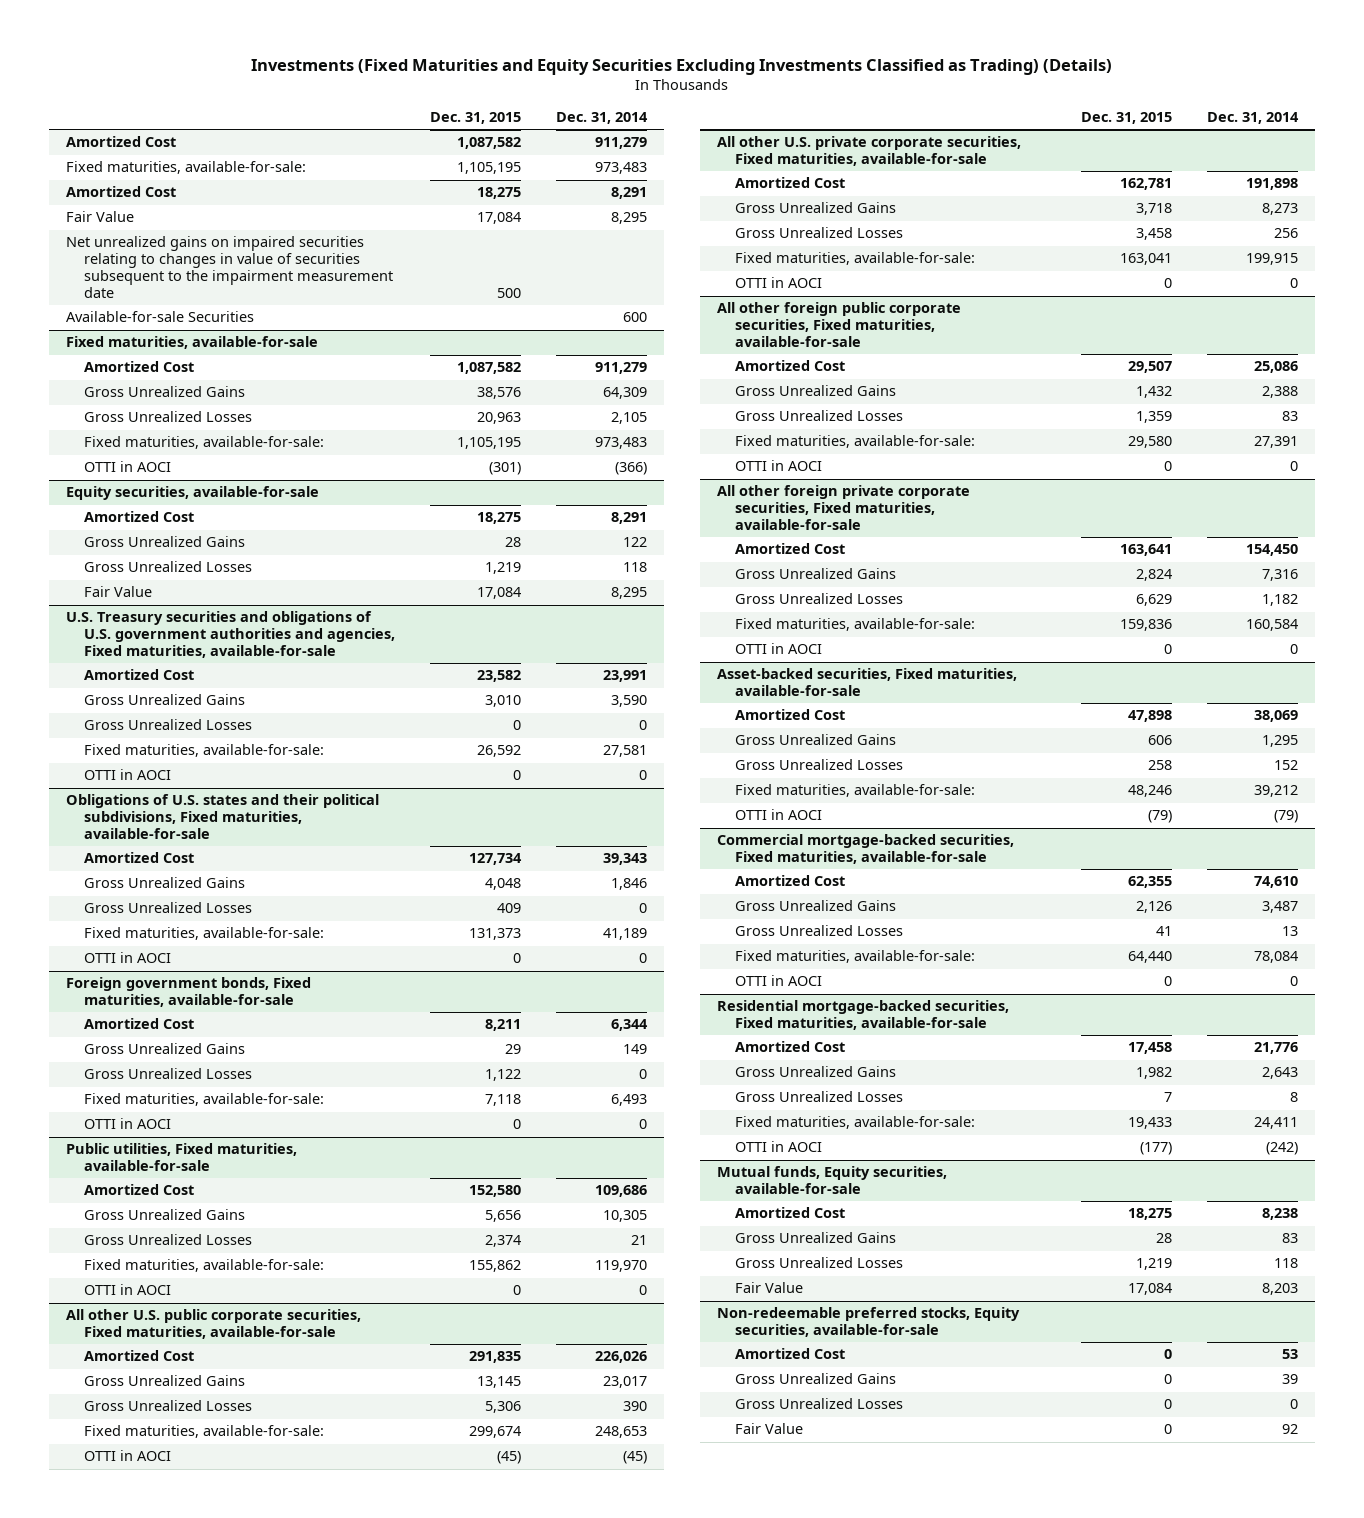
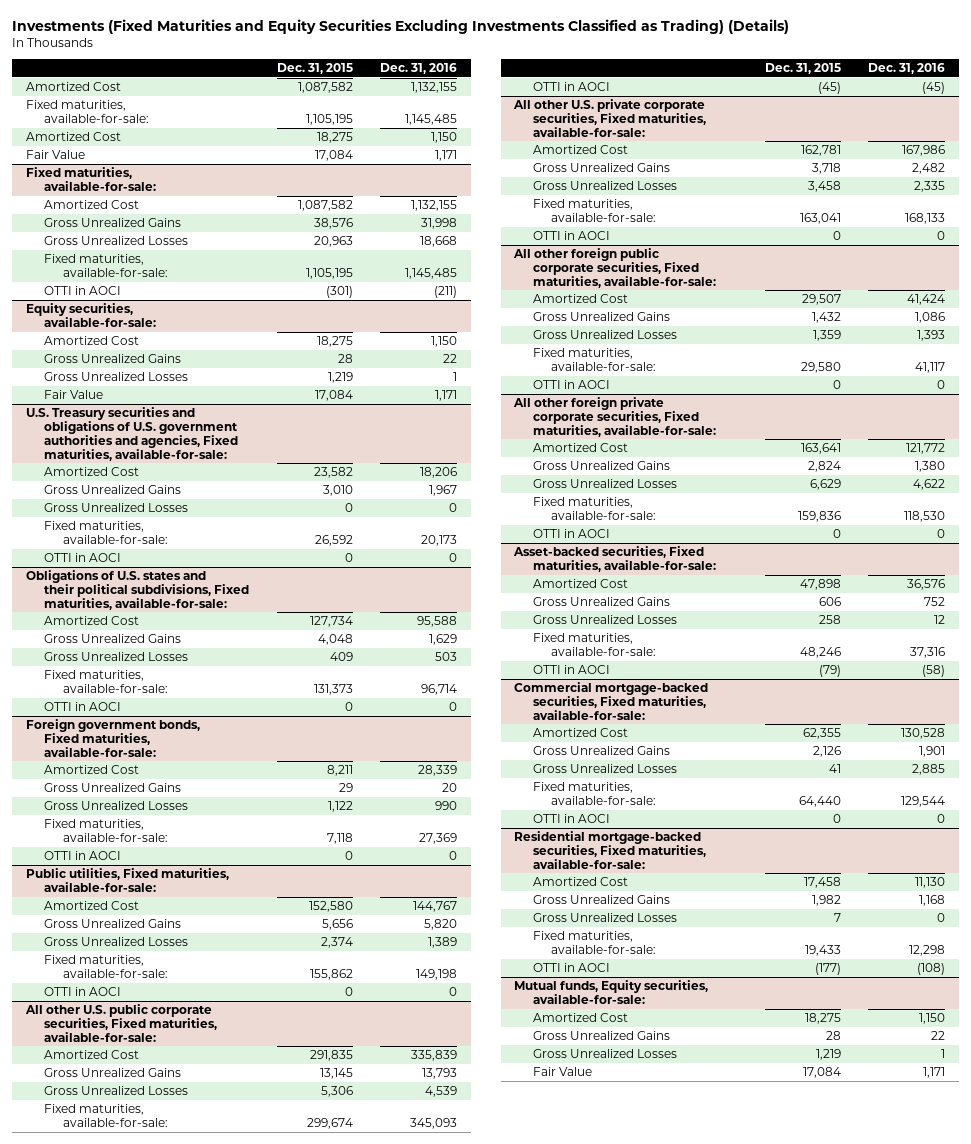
- | Dec. 31, 2015 | Dec. 31, 2014
+ | Dec. 31, 2015 | Dec. 31, 2016
- Net unrealized gains on impaired securities relating to changes in value of securities subsequent to the impairment measurement date | 500 |
- Available-for-sale Securities | | 600
- Fixed maturities, available-for-sale
+ Fixed maturities, available-for-sale:
- Equity securities, available-for-sale
+ Equity securities, available-for-sale:
- U.S. Treasury securities and obligations of U.S. government authorities and agencies, Fixed maturities, available-for-sale
+ U.S. Treasury securities and obligations of U.S. government authorities and agencies, Fixed maturities, available-for-sale:
- Obligations of U.S. states and their political subdivisions, Fixed maturities, available-for-sale
+ Obligations of U.S. states and their political subdivisions, Fixed maturities, available-for-sale:
- Foreign government bonds, Fixed maturities, available-for-sale
+ Foreign government bonds, Fixed maturities, available-for-sale:
- Public utilities, Fixed maturities, available-for-sale
+ Public utilities, Fixed maturities, available-for-sale:
- All other U.S. public corporate securities, Fixed maturities, available-for-sale
+ All other U.S. public corporate securities, Fixed maturities, available-for-sale:
- All other U.S. private corporate securities, Fixed maturities, available-for-sale
+ All other U.S. private corporate securities, Fixed maturities, available-for-sale:
- All other foreign public corporate securities, Fixed maturities, available-for-sale
+ All other foreign public corporate securities, Fixed maturities, available-for-sale:
- All other foreign private corporate securities, Fixed maturities, available-for-sale
+ All other foreign private corporate securities, Fixed maturities, available-for-sale:
- Asset-backed securities, Fixed maturities, available-for-sale
+ Asset-backed securities, Fixed maturities, available-for-sale:
- Commercial mortgage-backed securities, Fixed maturities, available-for-sale
+ Commercial mortgage-backed securities, Fixed maturities, available-for-sale:
- Residential mortgage-backed securities, Fixed maturities, available-for-sale
+ Residential mortgage-backed securities, Fixed maturities, available-for-sale:
- Mutual funds, Equity securities, available-for-sale
+ Mutual funds, Equity securities, available-for-sale:
- Non-redeemable preferred stocks, Equity securities, available-for-sale
- Amortized Cost | 0 | 53
- Gross Unrealized Gains | 0 | 39
- Gross Unrealized Losses | 0 | 0
- Fair Value | 0 | 92

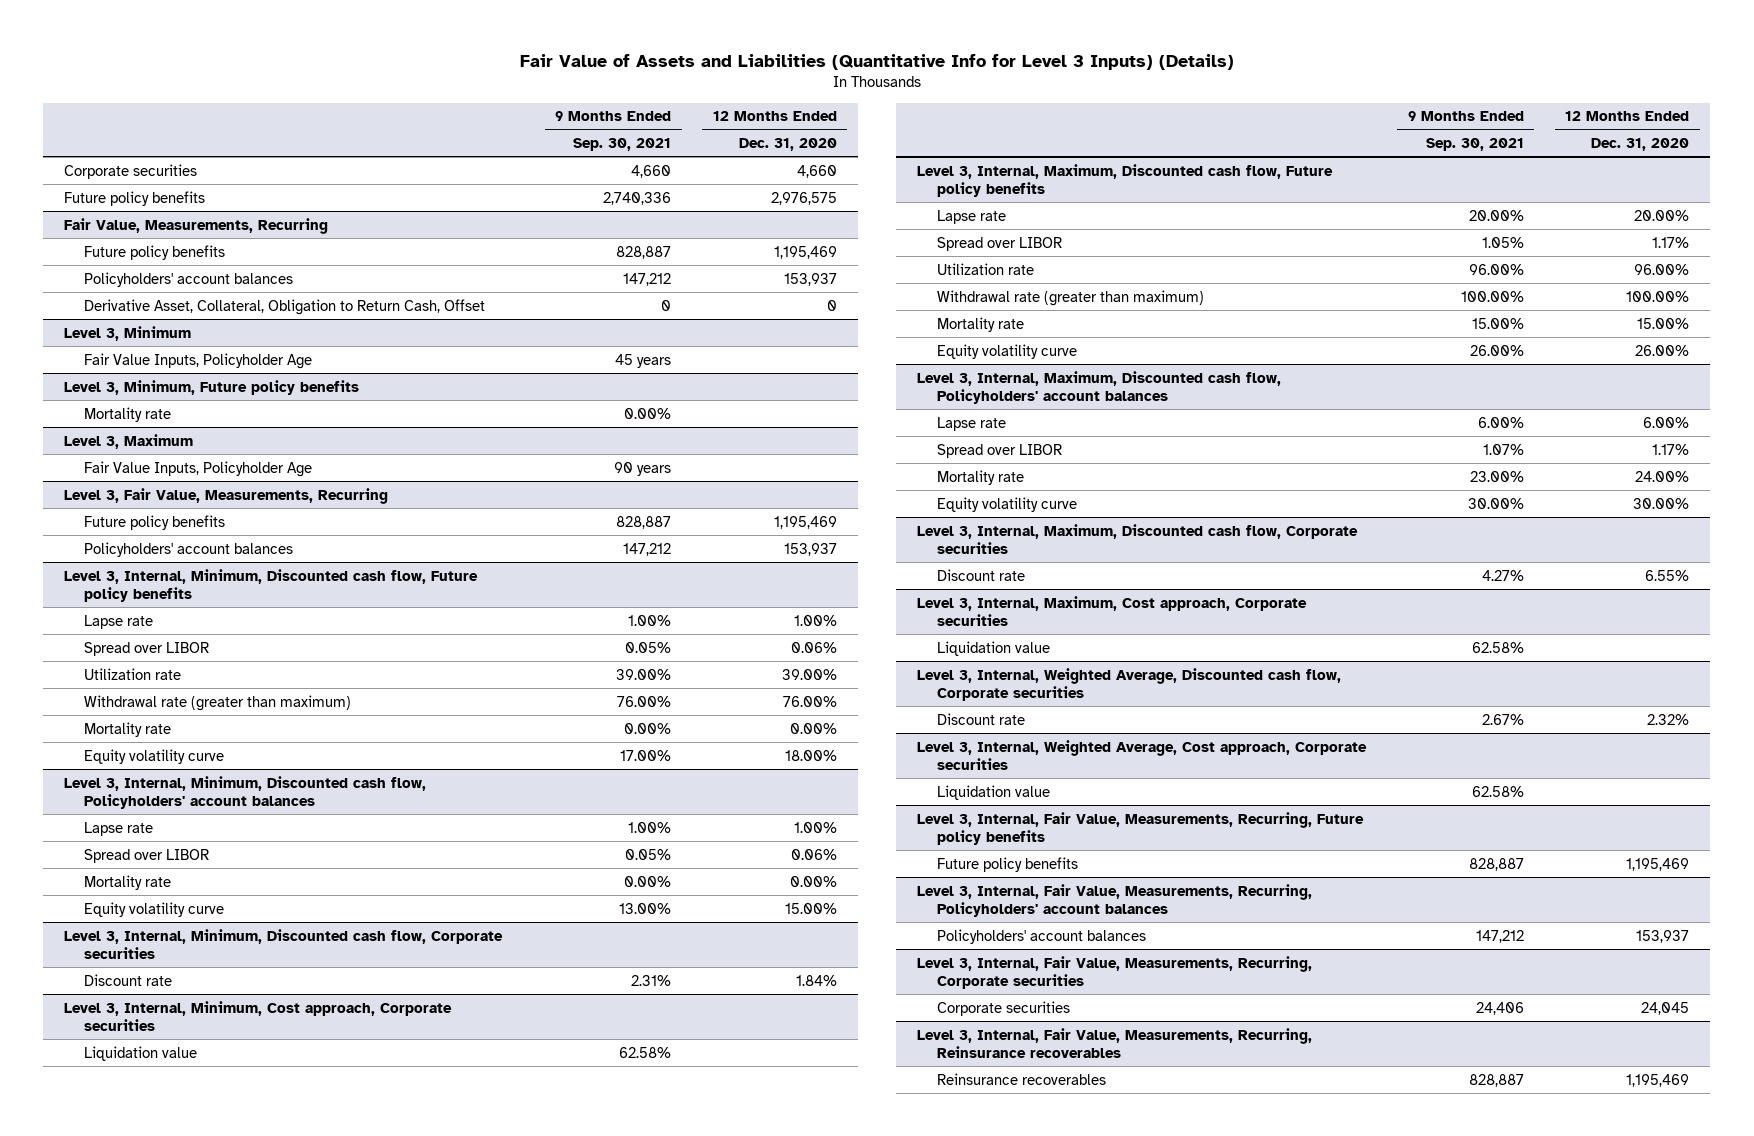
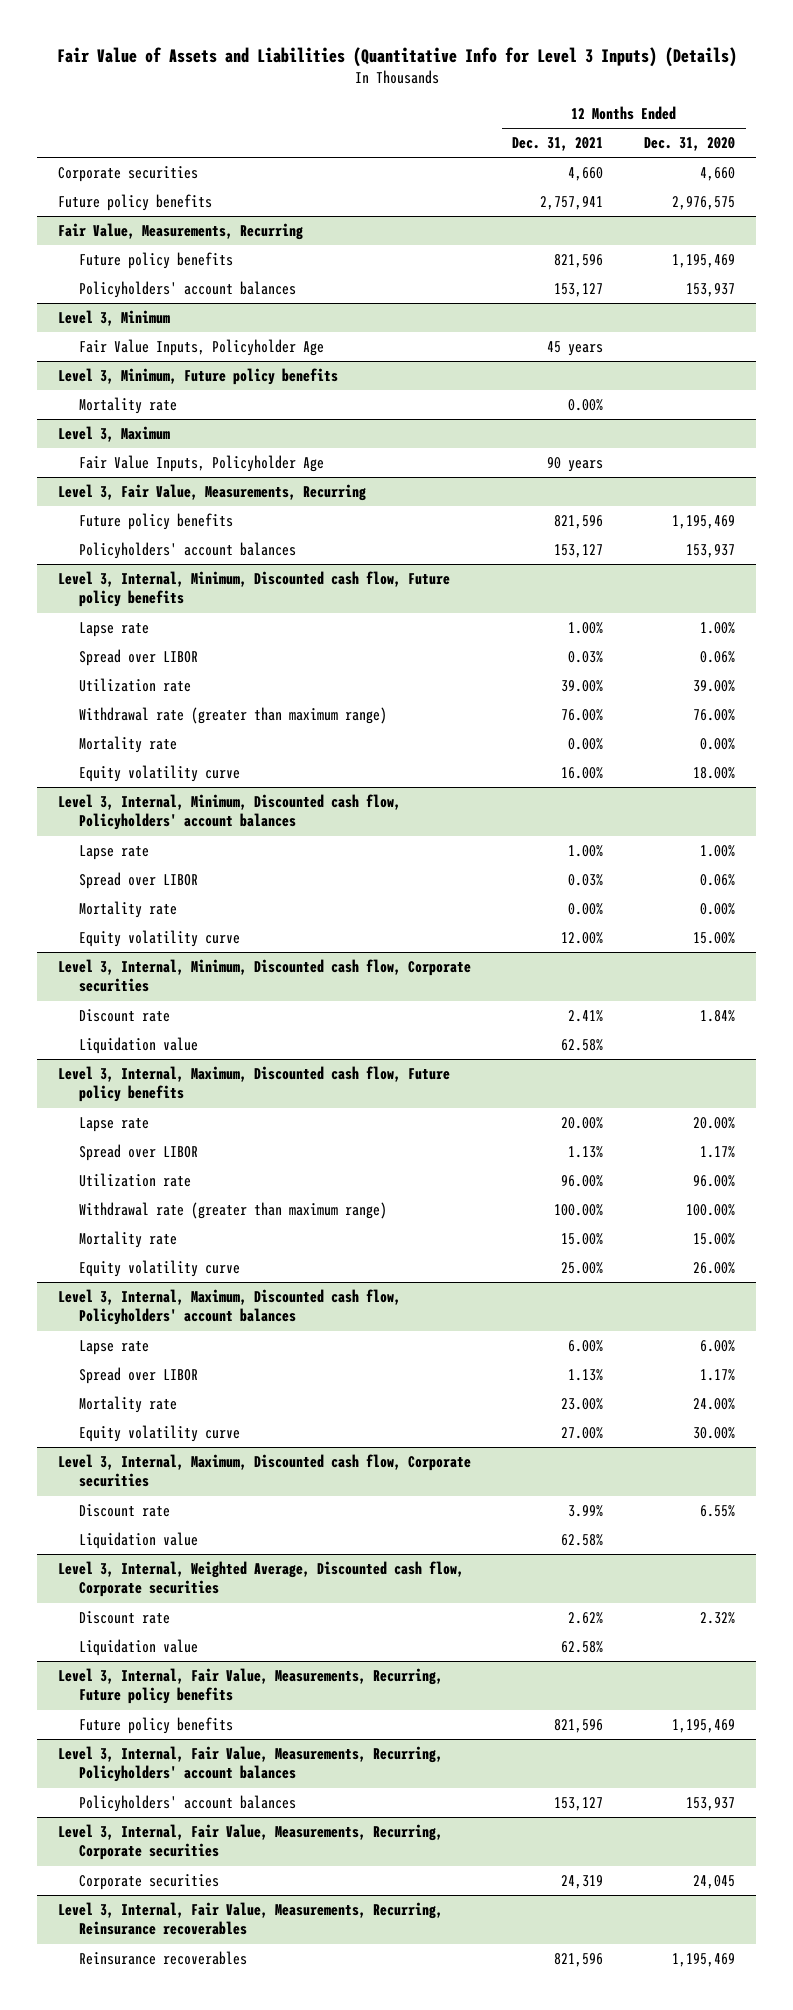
- | 9 Months Ended Sep. 30, 2021 | 12 Months Ended Dec. 31, 2020
+ | 12 Months Ended Dec. 31, 2021 | 12 Months Ended Dec. 31, 2020
@ Fair Value, Measurements, Recurring
- Derivative Asset, Collateral, Obligation to Return Cash, Offset | 0 | 0
@ Level 3, Internal, Minimum, Discounted cash flow, Future policy benefits
- Withdrawal rate (greater than maximum) | 76.00% | 76.00%
+ Withdrawal rate (greater than maximum range) | 76.00% | 76.00%
- Level 3, Internal, Minimum, Cost approach, Corporate securities
@ Level 3, Internal, Maximum, Discounted cash flow, Future policy benefits
- Withdrawal rate (greater than maximum) | 100.00% | 100.00%
+ Withdrawal rate (greater than maximum range) | 100.00% | 100.00%
- Level 3, Internal, Maximum, Cost approach, Corporate securities
- Level 3, Internal, Weighted Average, Cost approach, Corporate securities

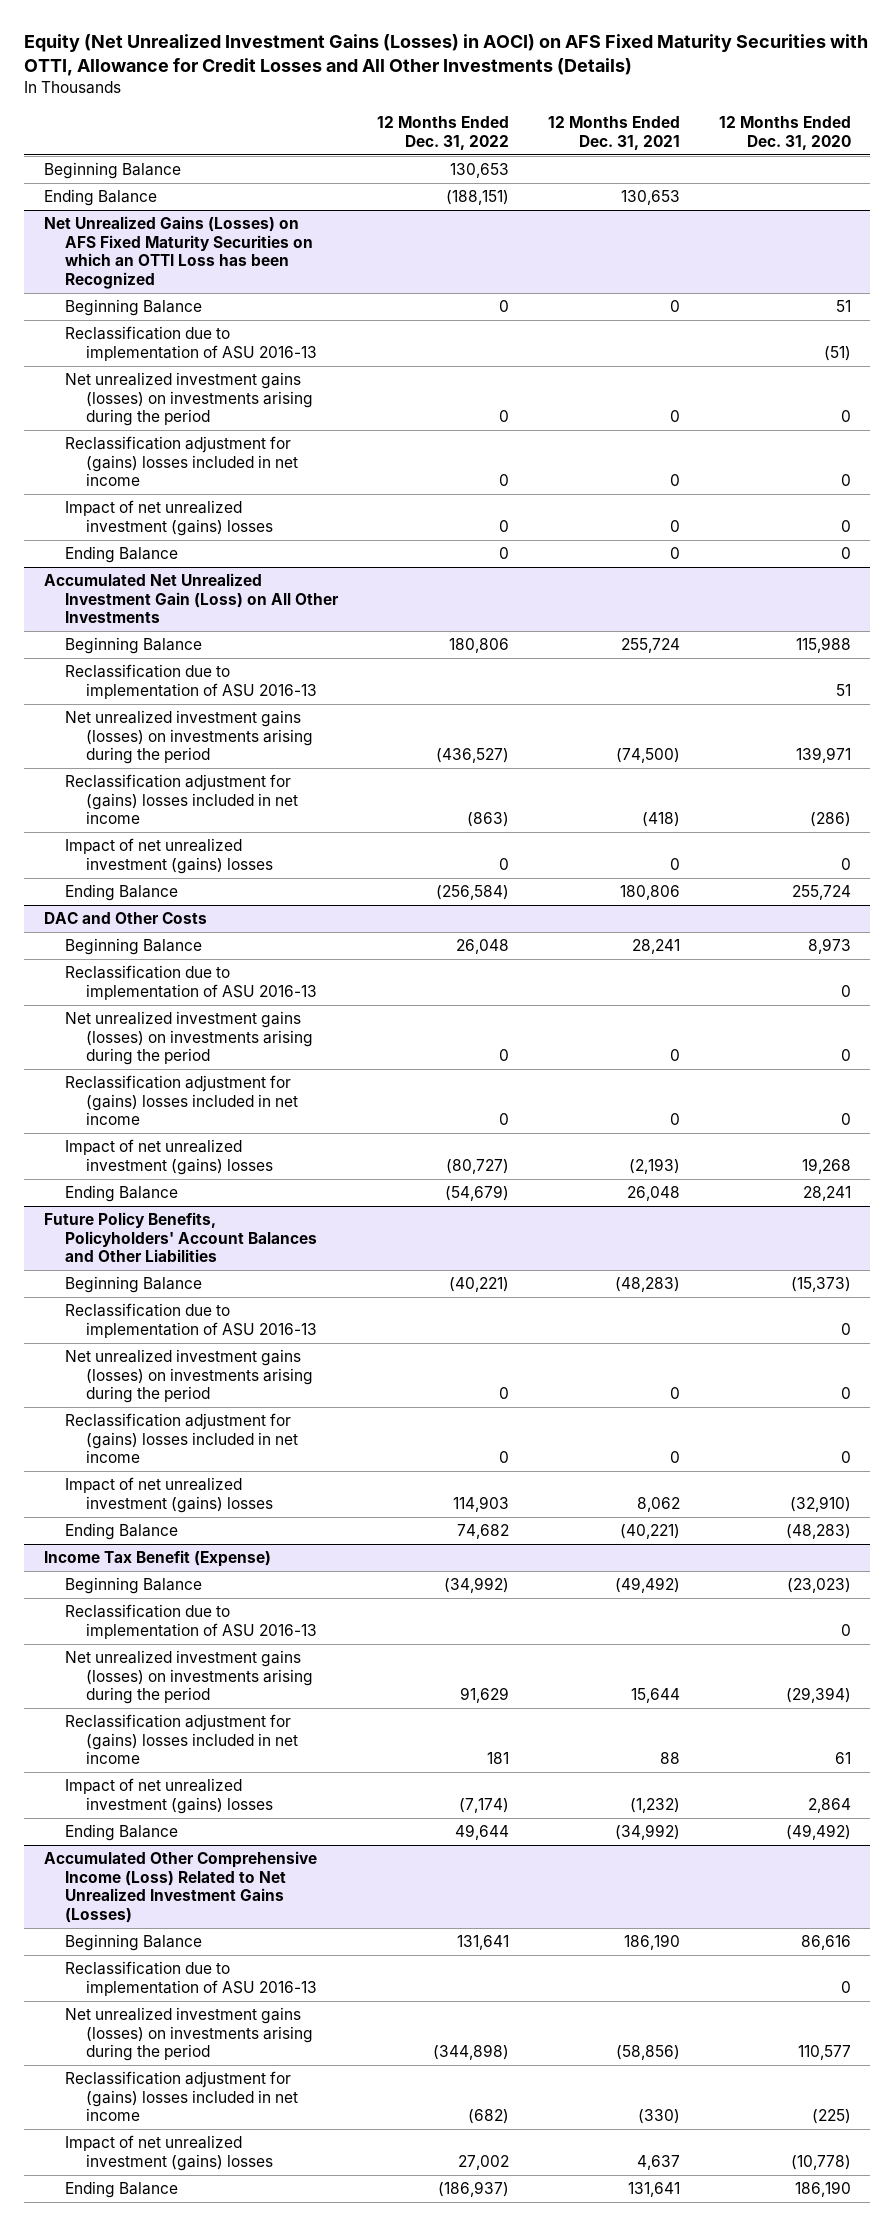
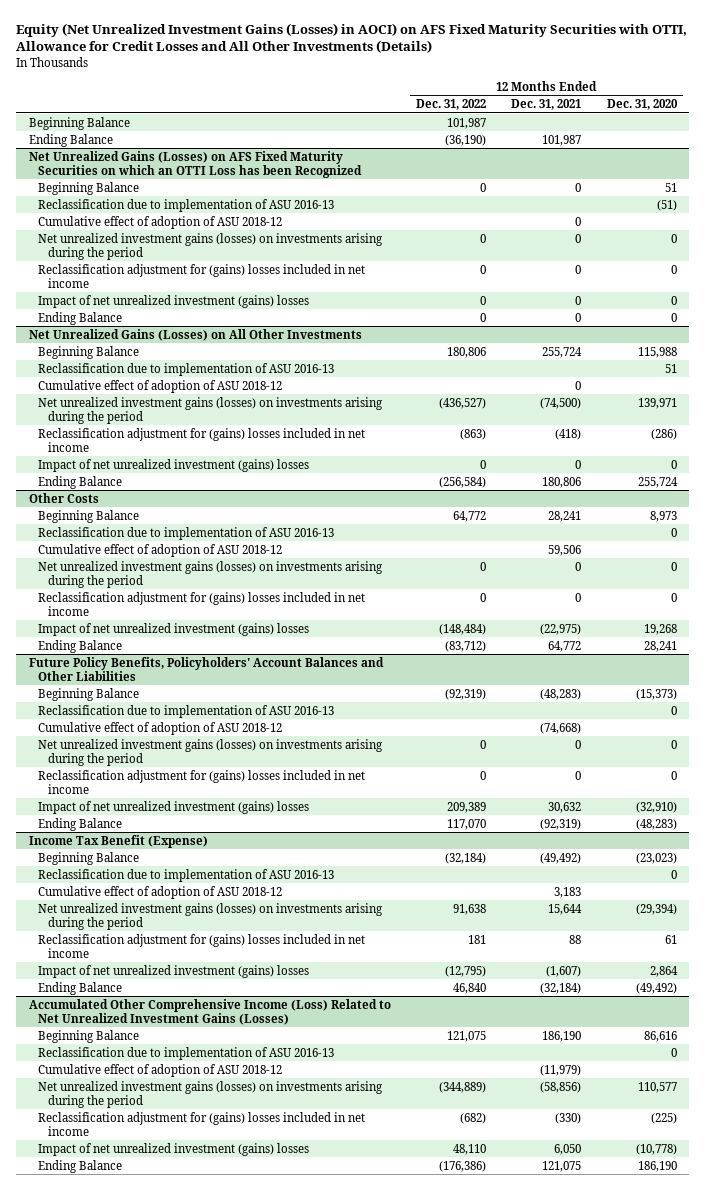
- Beginning Balance | 130,653 | |
- Ending Balance | (188,151) | 130,653 |
+ Beginning Balance | 101,987 | |
+ Ending Balance | (36,190) | 101,987 |
@ Net Unrealized Gains (Losses) on AFS Fixed Maturity Securities on which an OTTI Loss has been Recognized
+ Cumulative effect of adoption of ASU 2018-12 | | 0 |
- Accumulated Net Unrealized Investment Gain (Loss) on All Other Investments
+ Net Unrealized Gains (Losses) on All Other Investments
+ Cumulative effect of adoption of ASU 2018-12 | | 0 |
- DAC and Other Costs
- Beginning Balance | 26,048 | 28,241 | 8,973
+ Other Costs
+ Beginning Balance | 64,772 | 28,241 | 8,973
+ Cumulative effect of adoption of ASU 2018-12 | | 59,506 |
- Impact of net unrealized investment (gains) losses | (80,727) | (2,193) | 19,268
- Ending Balance | (54,679) | 26,048 | 28,241
+ Impact of net unrealized investment (gains) losses | (148,484) | (22,975) | 19,268
+ Ending Balance | (83,712) | 64,772 | 28,241
@ Future Policy Benefits, Policyholders' Account Balances and Other Liabilities
- Beginning Balance | (40,221) | (48,283) | (15,373)
+ Beginning Balance | (92,319) | (48,283) | (15,373)
+ Cumulative effect of adoption of ASU 2018-12 | | (74,668) |
- Impact of net unrealized investment (gains) losses | 114,903 | 8,062 | (32,910)
- Ending Balance | 74,682 | (40,221) | (48,283)
+ Impact of net unrealized investment (gains) losses | 209,389 | 30,632 | (32,910)
+ Ending Balance | 117,070 | (92,319) | (48,283)
@ Income Tax Benefit (Expense)
- Beginning Balance | (34,992) | (49,492) | (23,023)
+ Beginning Balance | (32,184) | (49,492) | (23,023)
- Net unrealized investment gains (losses) on investments arising during the period | 91,629 | 15,644 | (29,394)
+ Cumulative effect of adoption of ASU 2018-12 | | 3,183 |
+ Net unrealized investment gains (losses) on investments arising during the period | 91,638 | 15,644 | (29,394)
- Impact of net unrealized investment (gains) losses | (7,174) | (1,232) | 2,864
- Ending Balance | 49,644 | (34,992) | (49,492)
+ Impact of net unrealized investment (gains) losses | (12,795) | (1,607) | 2,864
+ Ending Balance | 46,840 | (32,184) | (49,492)
@ Accumulated Other Comprehensive Income (Loss) Related to Net Unrealized Investment Gains (Losses)
- Beginning Balance | 131,641 | 186,190 | 86,616
+ Beginning Balance | 121,075 | 186,190 | 86,616
- Net unrealized investment gains (losses) on investments arising during the period | (344,898) | (58,856) | 110,577
+ Cumulative effect of adoption of ASU 2018-12 | | (11,979) |
+ Net unrealized investment gains (losses) on investments arising during the period | (344,889) | (58,856) | 110,577
- Impact of net unrealized investment (gains) losses | 27,002 | 4,637 | (10,778)
- Ending Balance | (186,937) | 131,641 | 186,190
+ Impact of net unrealized investment (gains) losses | 48,110 | 6,050 | (10,778)
+ Ending Balance | (176,386) | 121,075 | 186,190

